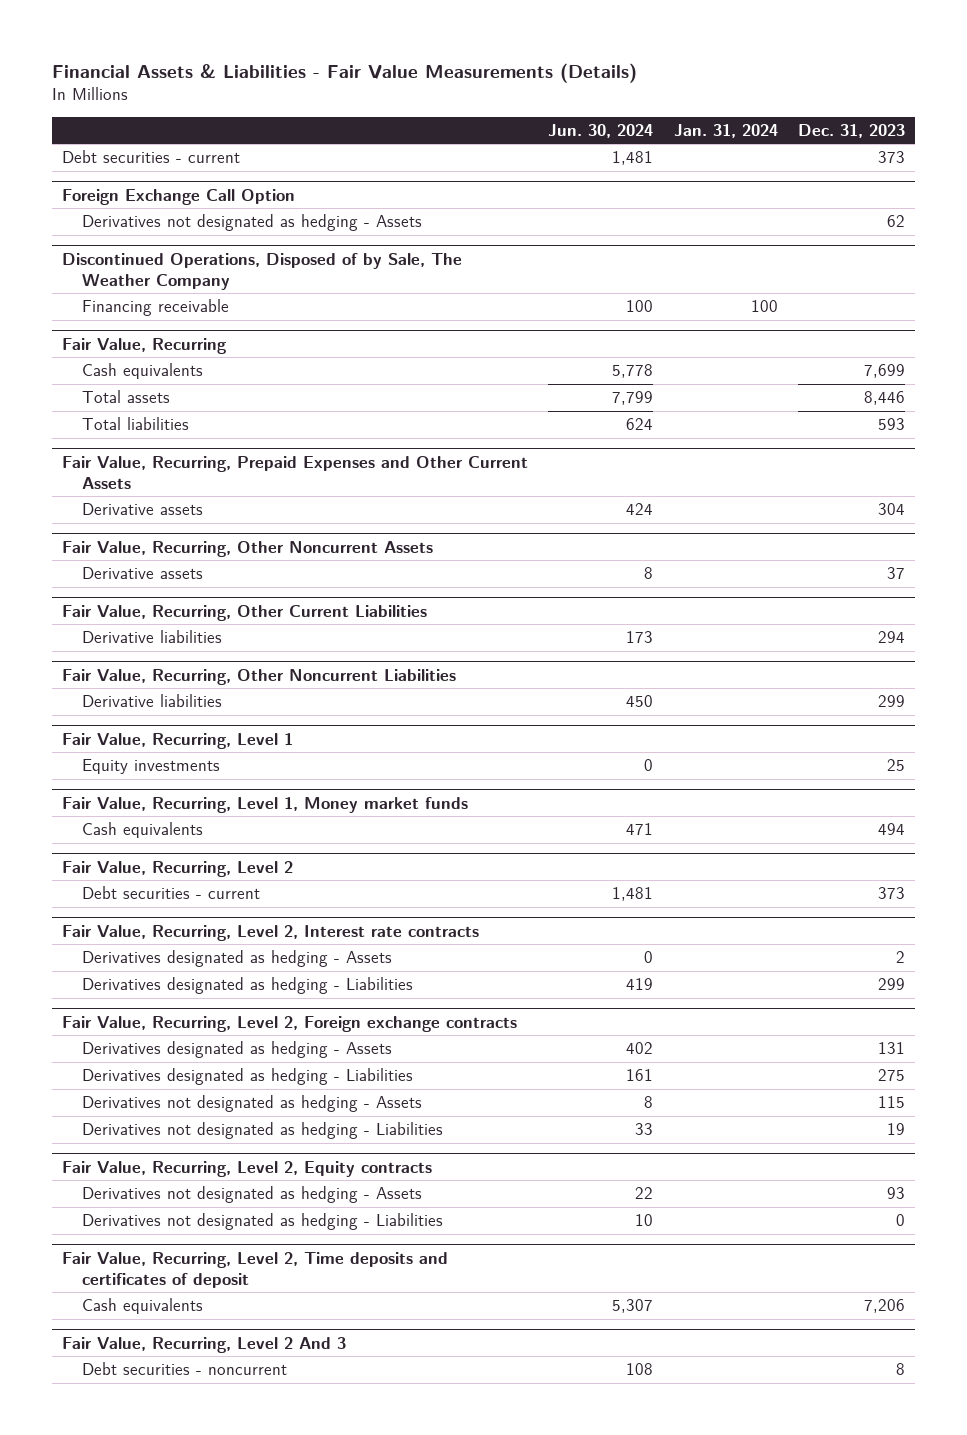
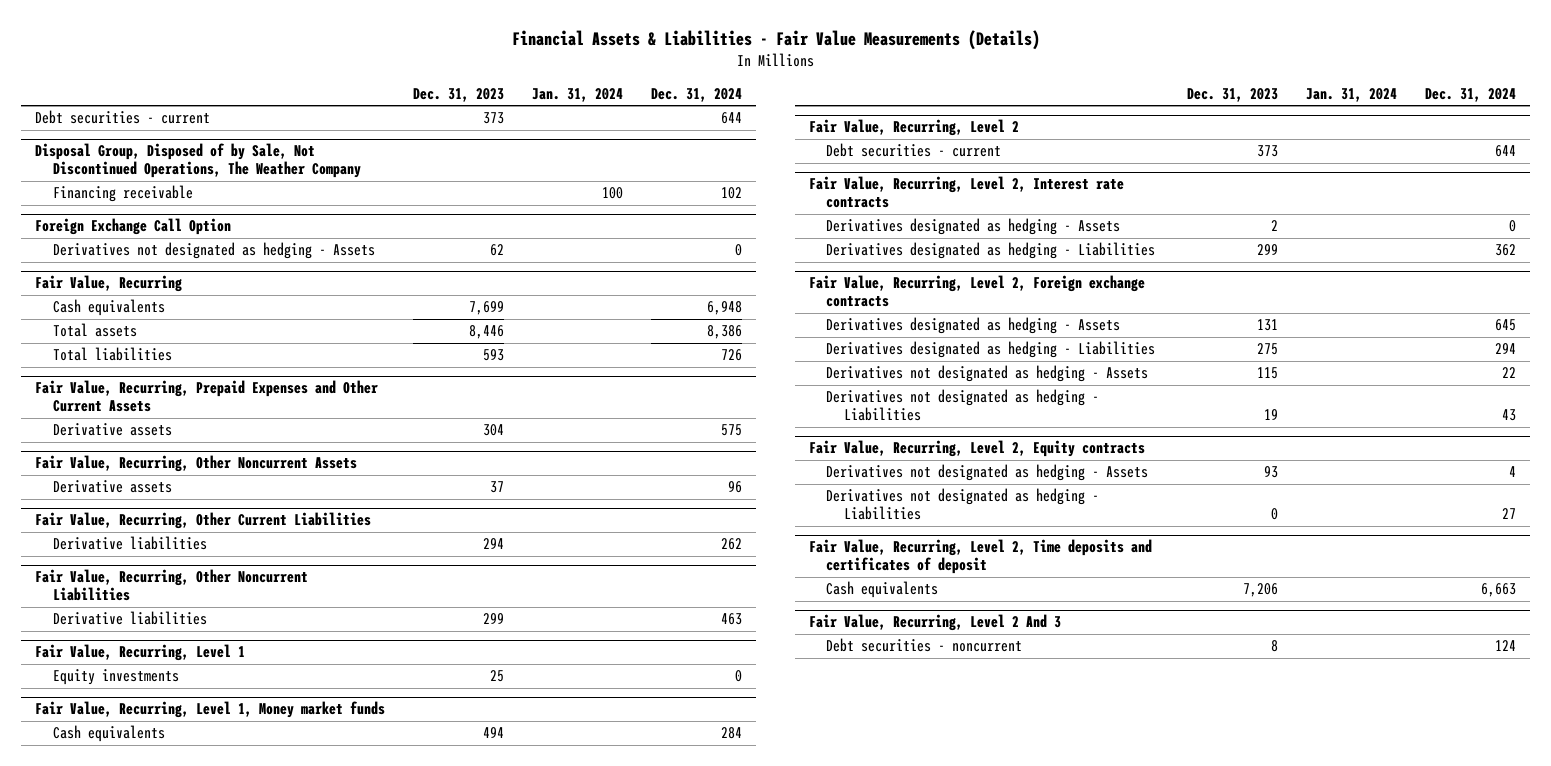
- | Jun. 30, 2024 | Jan. 31, 2024 | Dec. 31, 2023
+ | Dec. 31, 2023 | Jan. 31, 2024 | Dec. 31, 2024
+ Disposal Group, Disposed of by Sale, Not Discontinued Operations, The Weather Company
+ Financing receivable | | 100 | 102
- Discontinued Operations, Disposed of by Sale, The Weather Company
- Financing receivable | 100 | 100 |

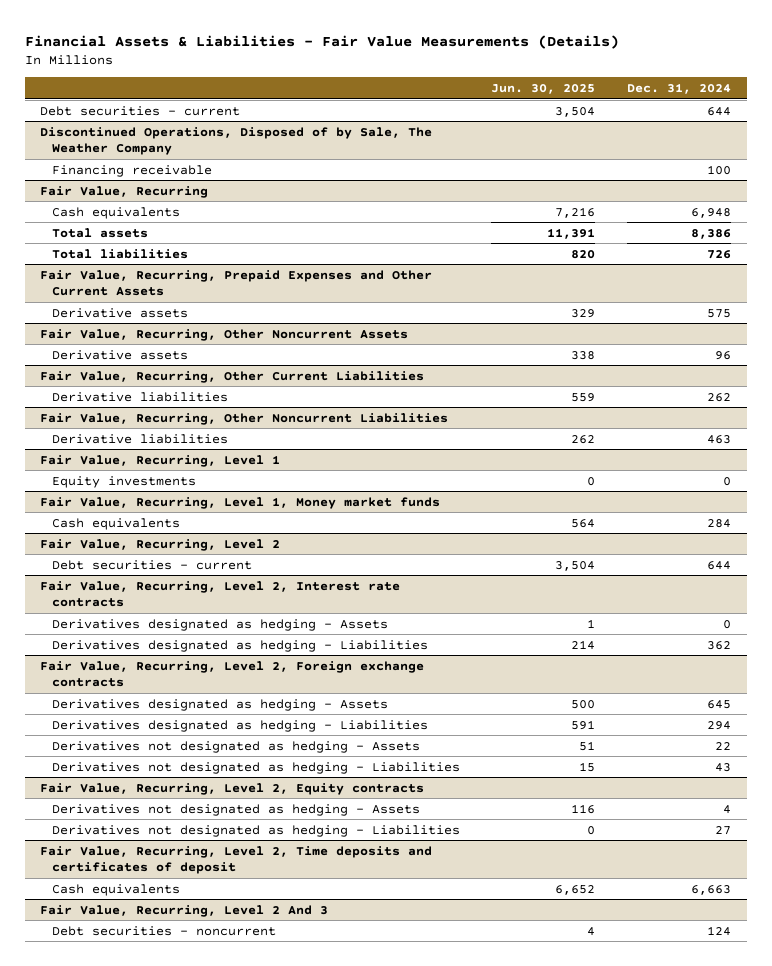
- | Dec. 31, 2023 | Jan. 31, 2024 | Dec. 31, 2024
+ | Jun. 30, 2025 | Dec. 31, 2024
- Disposal Group, Disposed of by Sale, Not Discontinued Operations, The Weather Company
- Financing receivable | | 100 | 102
- Foreign Exchange Call Option
- Derivatives not designated as hedging - Assets | 62 | | 0
+ Discontinued Operations, Disposed of by Sale, The Weather Company
+ Financing receivable | | 100

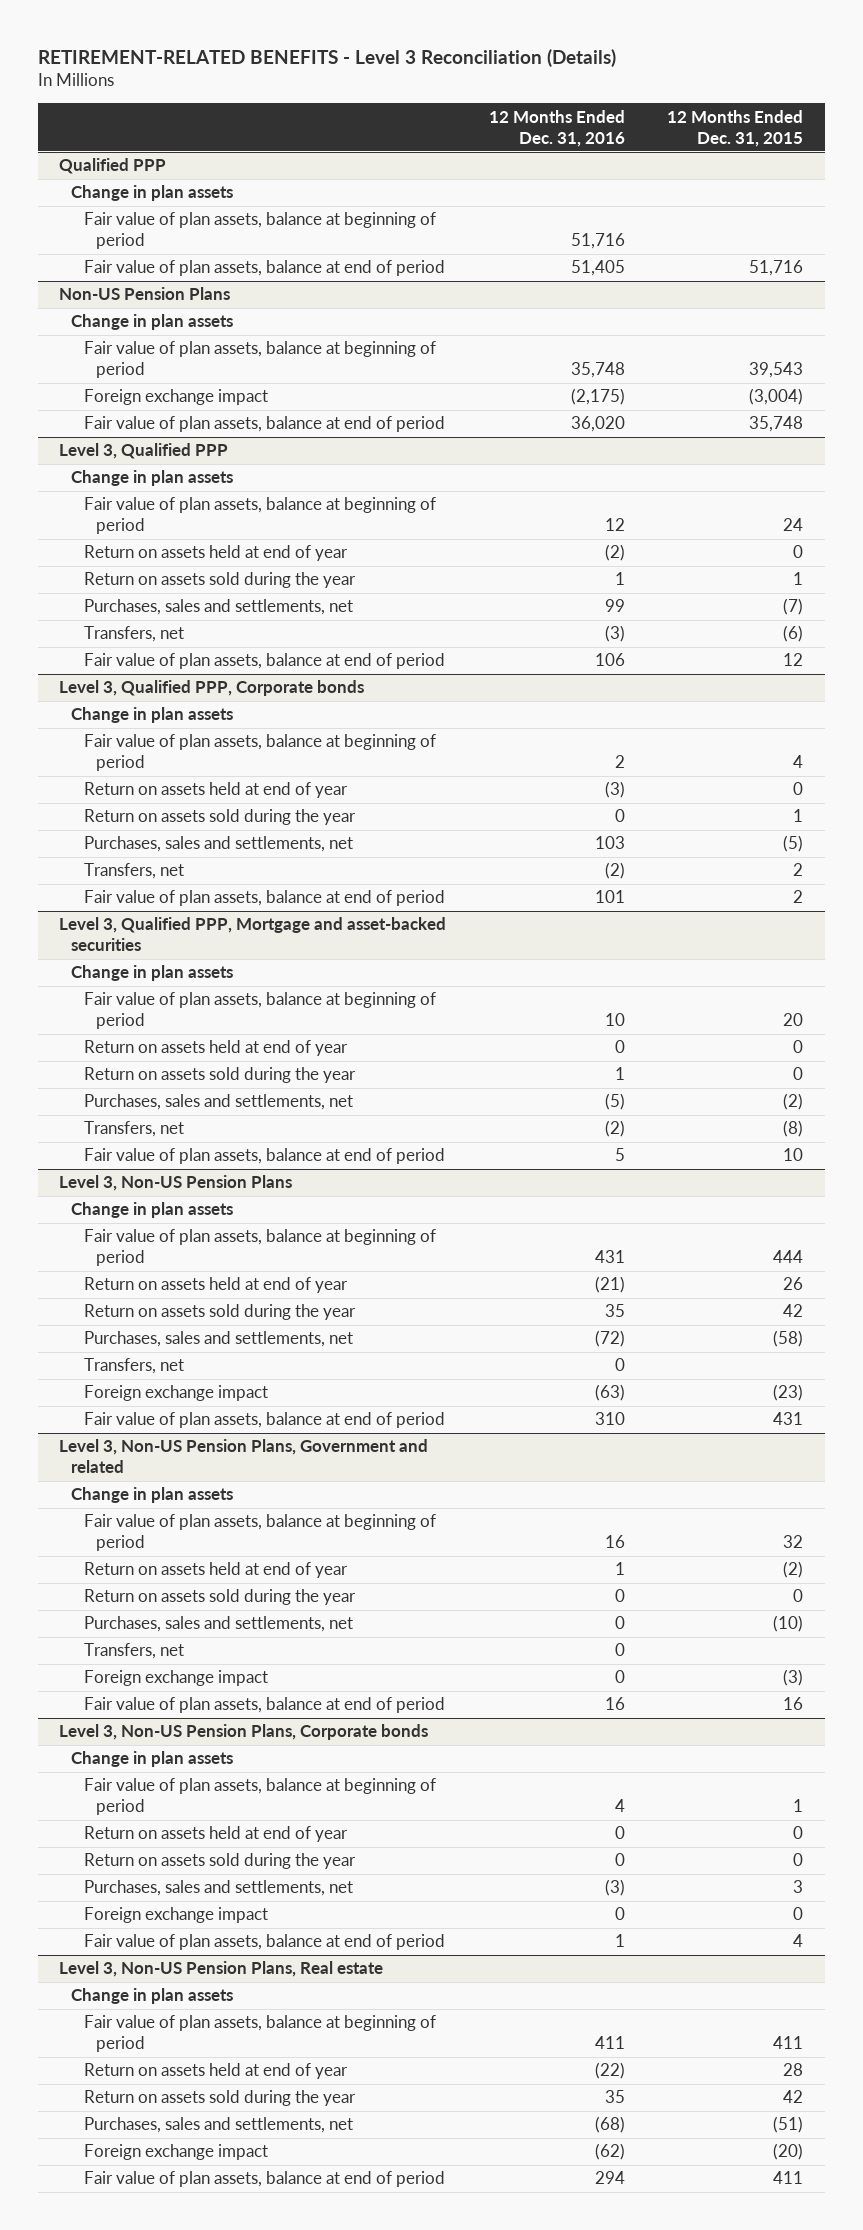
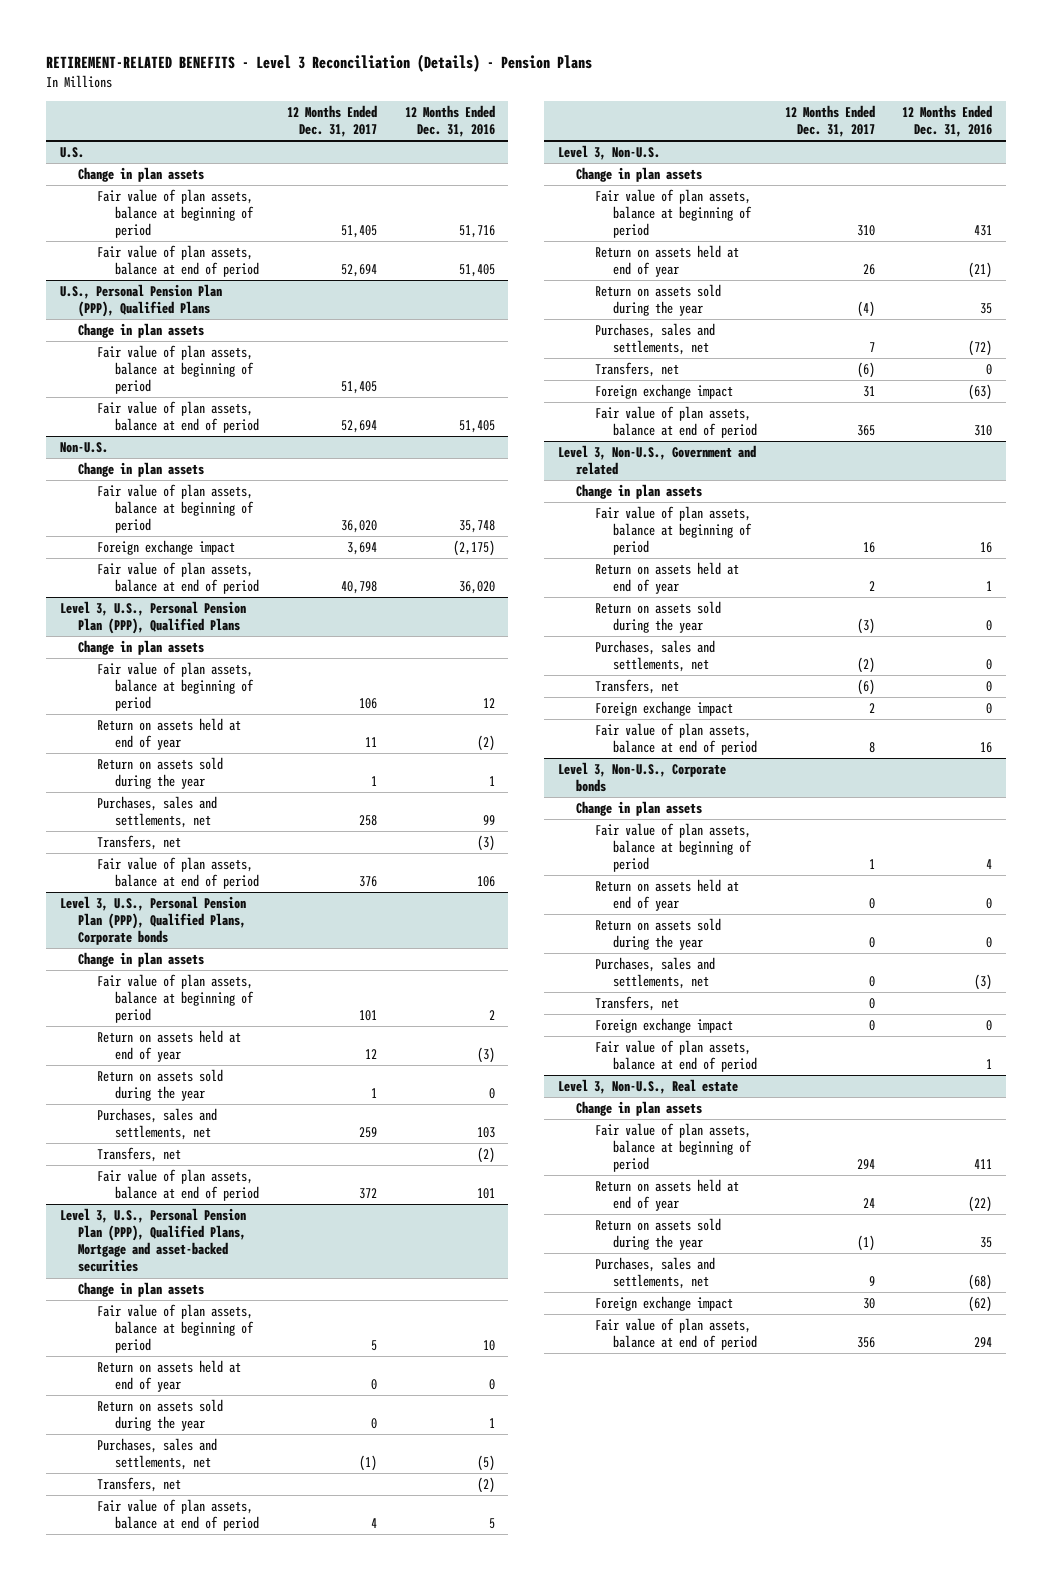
- RETIREMENT-RELATED BENEFITS - Level 3 Reconciliation (Details)
+ RETIREMENT-RELATED BENEFITS - Level 3 Reconciliation (Details) - Pension Plans
- | 12 Months Ended Dec. 31, 2016 | 12 Months Ended Dec. 31, 2015
+ | 12 Months Ended Dec. 31, 2017 | 12 Months Ended Dec. 31, 2016
- Qualified PPP
+ U.S.
- Non-US Pension Plans
+ U.S., Personal Pension Plan (PPP), Qualified Plans
+ Fair value of plan assets, balance at beginning of period | 51,405 |
+ Fair value of plan assets, balance at end of period | 52,694 | 51,405
+ Non-U.S.
+ Change in plan assets
- Level 3, Qualified PPP
+ Level 3, U.S., Personal Pension Plan (PPP), Qualified Plans
- Level 3, Qualified PPP, Corporate bonds
+ Level 3, U.S., Personal Pension Plan (PPP), Qualified Plans, Corporate bonds
- Level 3, Qualified PPP, Mortgage and asset-backed securities
+ Level 3, U.S., Personal Pension Plan (PPP), Qualified Plans, Mortgage and asset-backed securities
- Level 3, Non-US Pension Plans
+ Level 3, Non-U.S.
- Level 3, Non-US Pension Plans, Government and related
+ Level 3, Non-U.S., Government and related
- Level 3, Non-US Pension Plans, Corporate bonds
+ Level 3, Non-U.S., Corporate bonds
+ Transfers, net | 0 |
- Level 3, Non-US Pension Plans, Real estate
+ Level 3, Non-U.S., Real estate

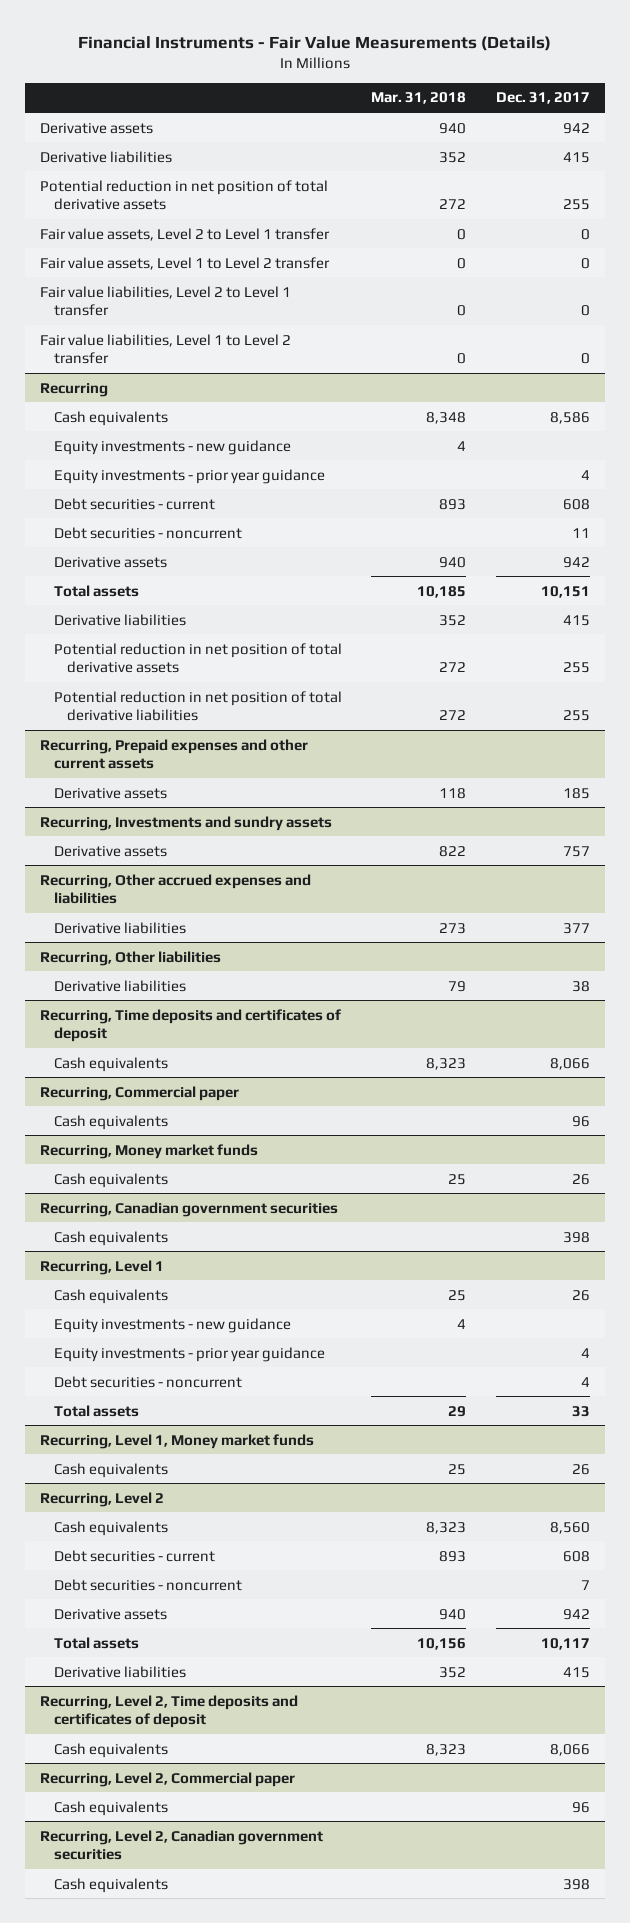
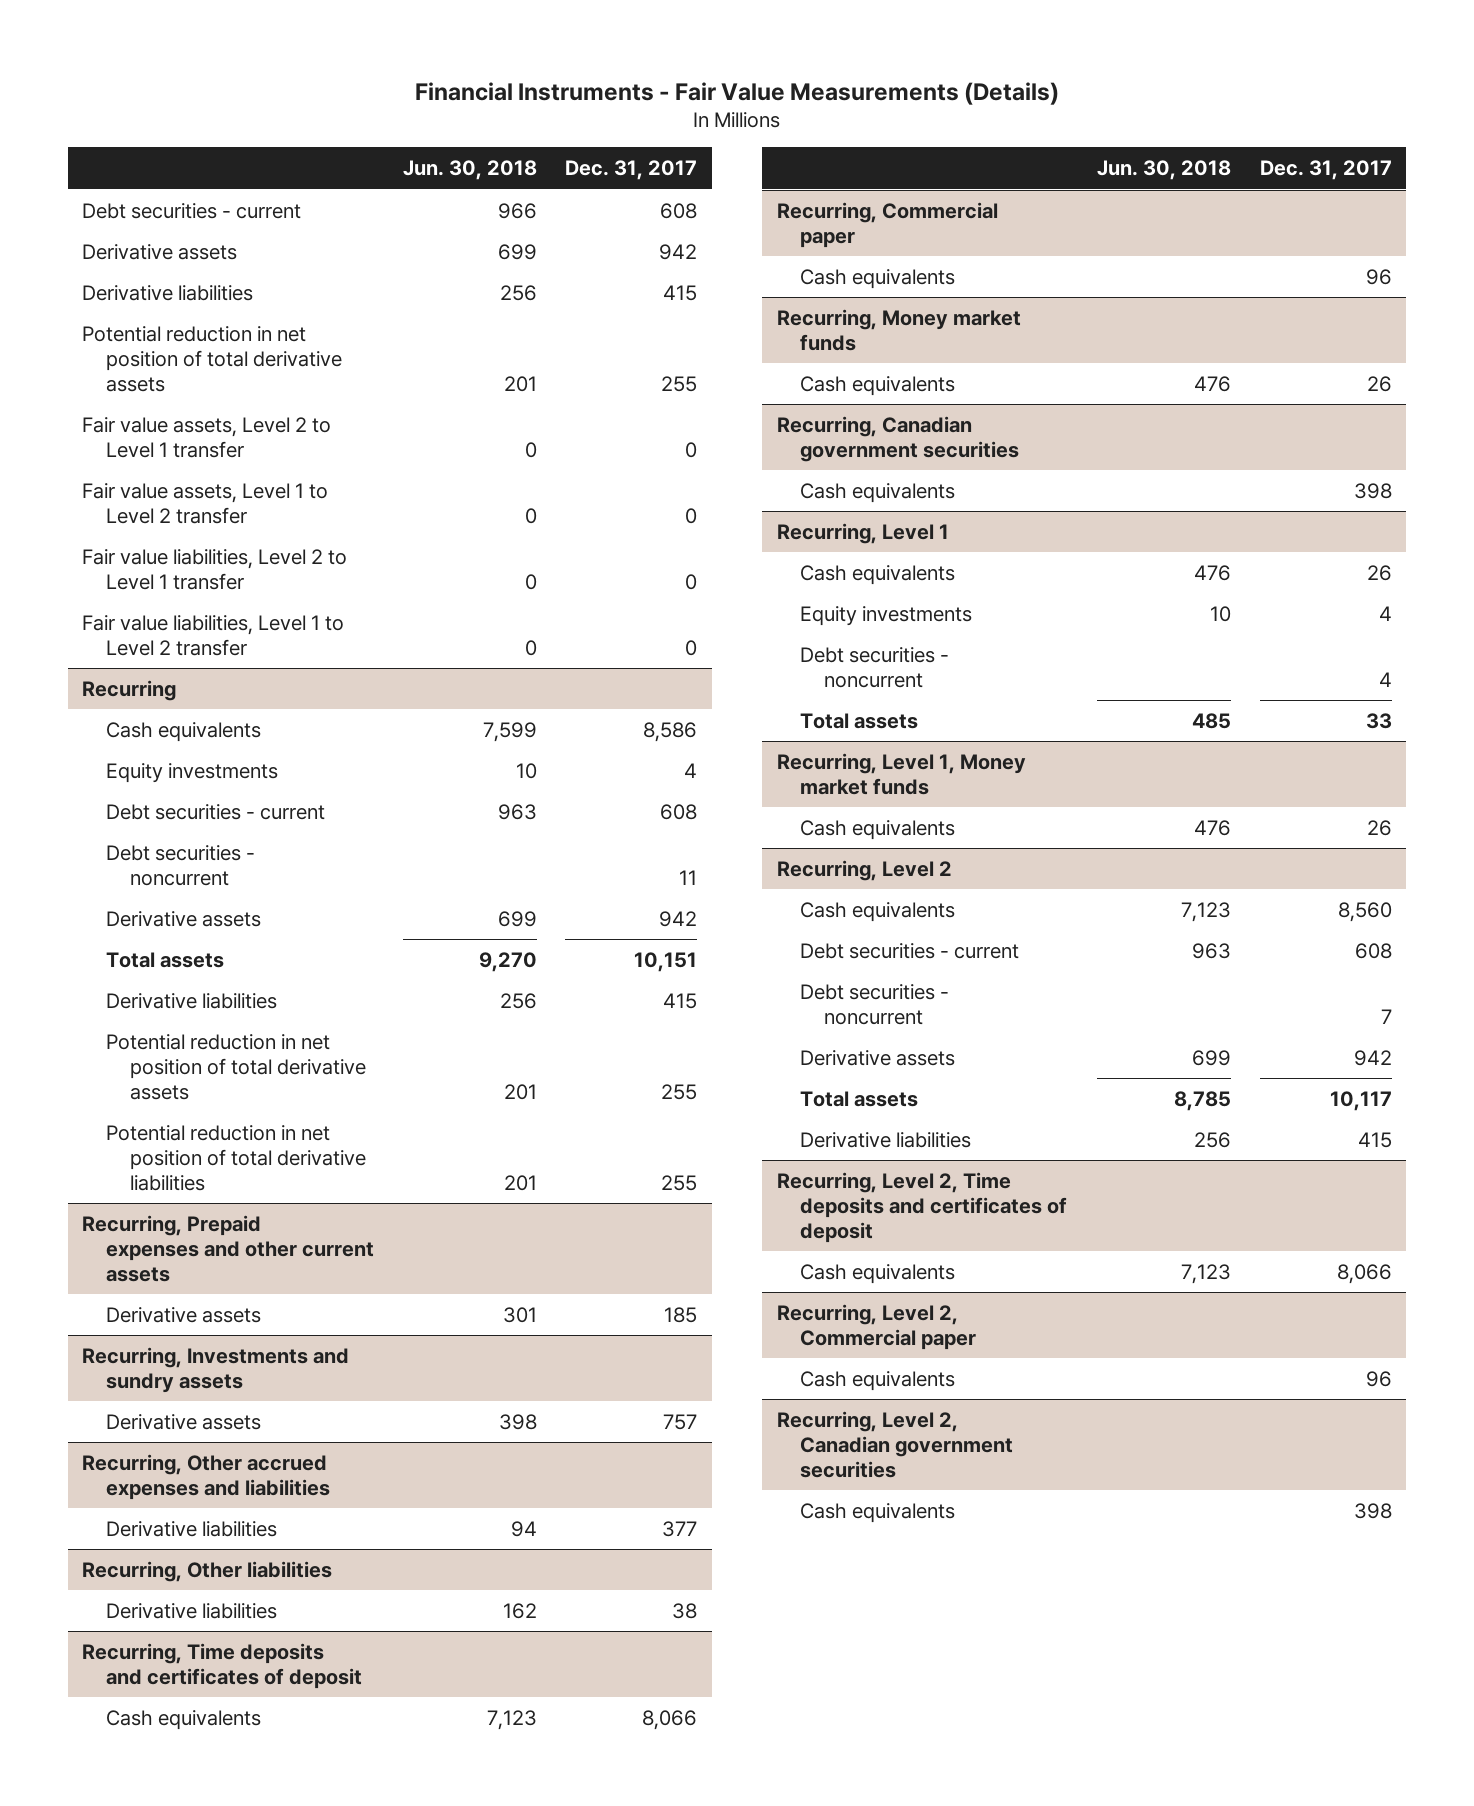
- | Mar. 31, 2018 | Dec. 31, 2017
+ | Jun. 30, 2018 | Dec. 31, 2017
+ Debt securities - current | 966 | 608
@ Recurring
- Equity investments - new guidance | 4 |
- Equity investments - prior year guidance | | 4
+ Equity investments | 10 | 4
@ Recurring, Level 1
- Equity investments - new guidance | 4 |
- Equity investments - prior year guidance | | 4
+ Equity investments | 10 | 4

